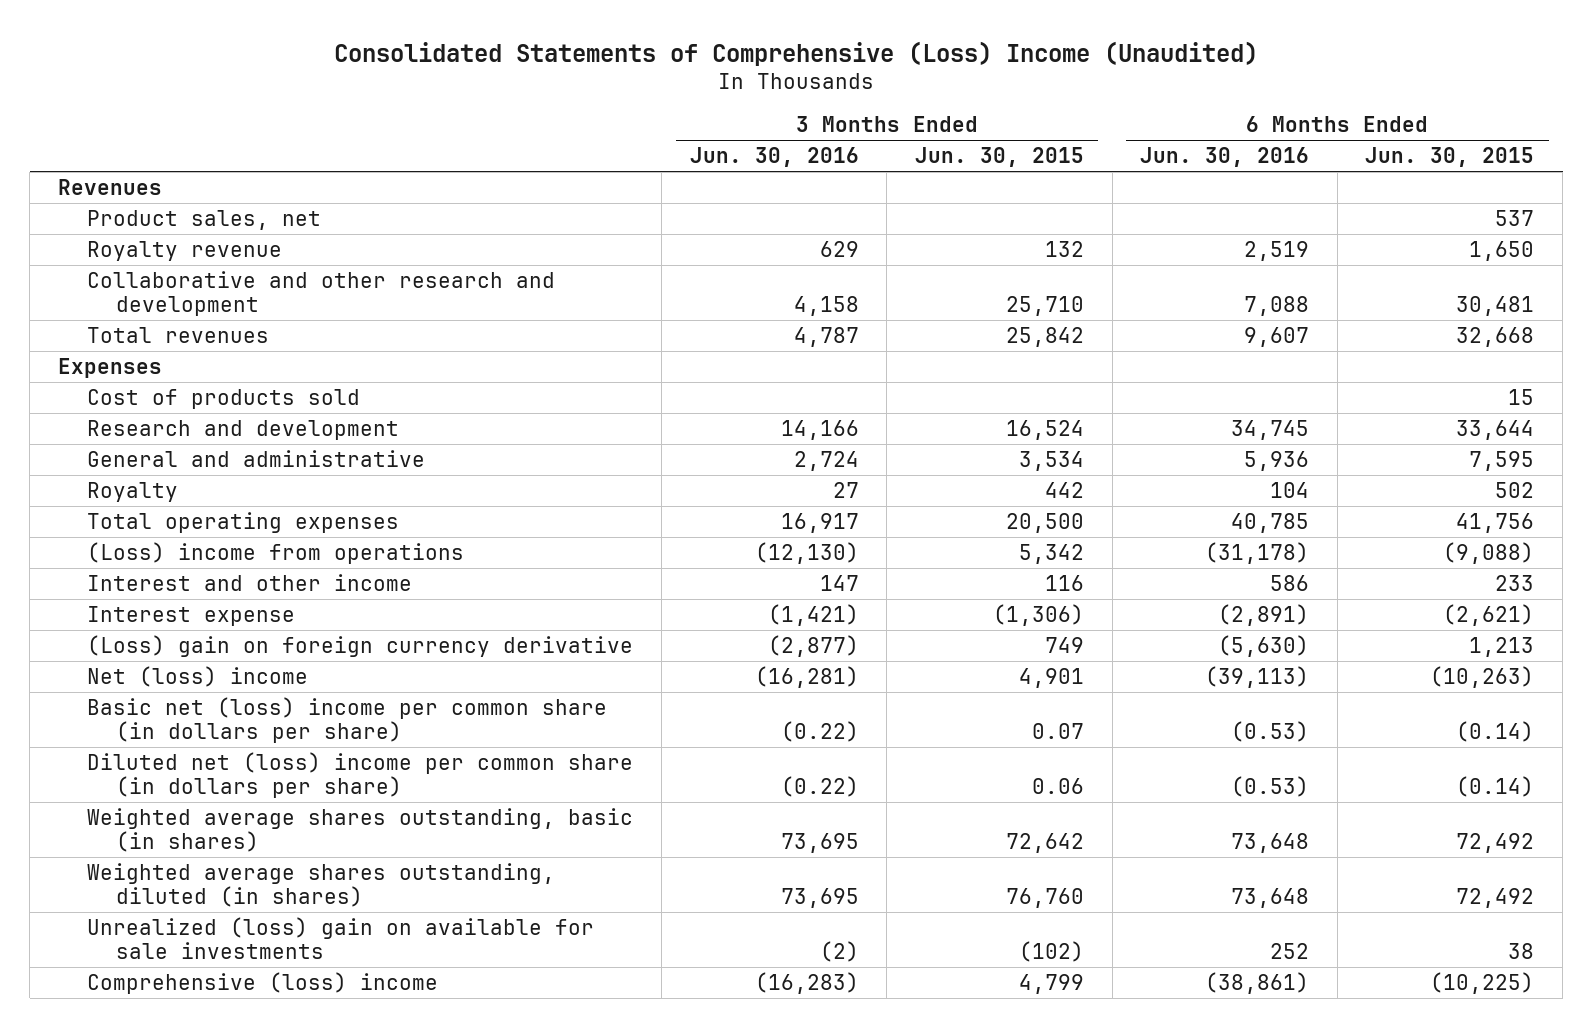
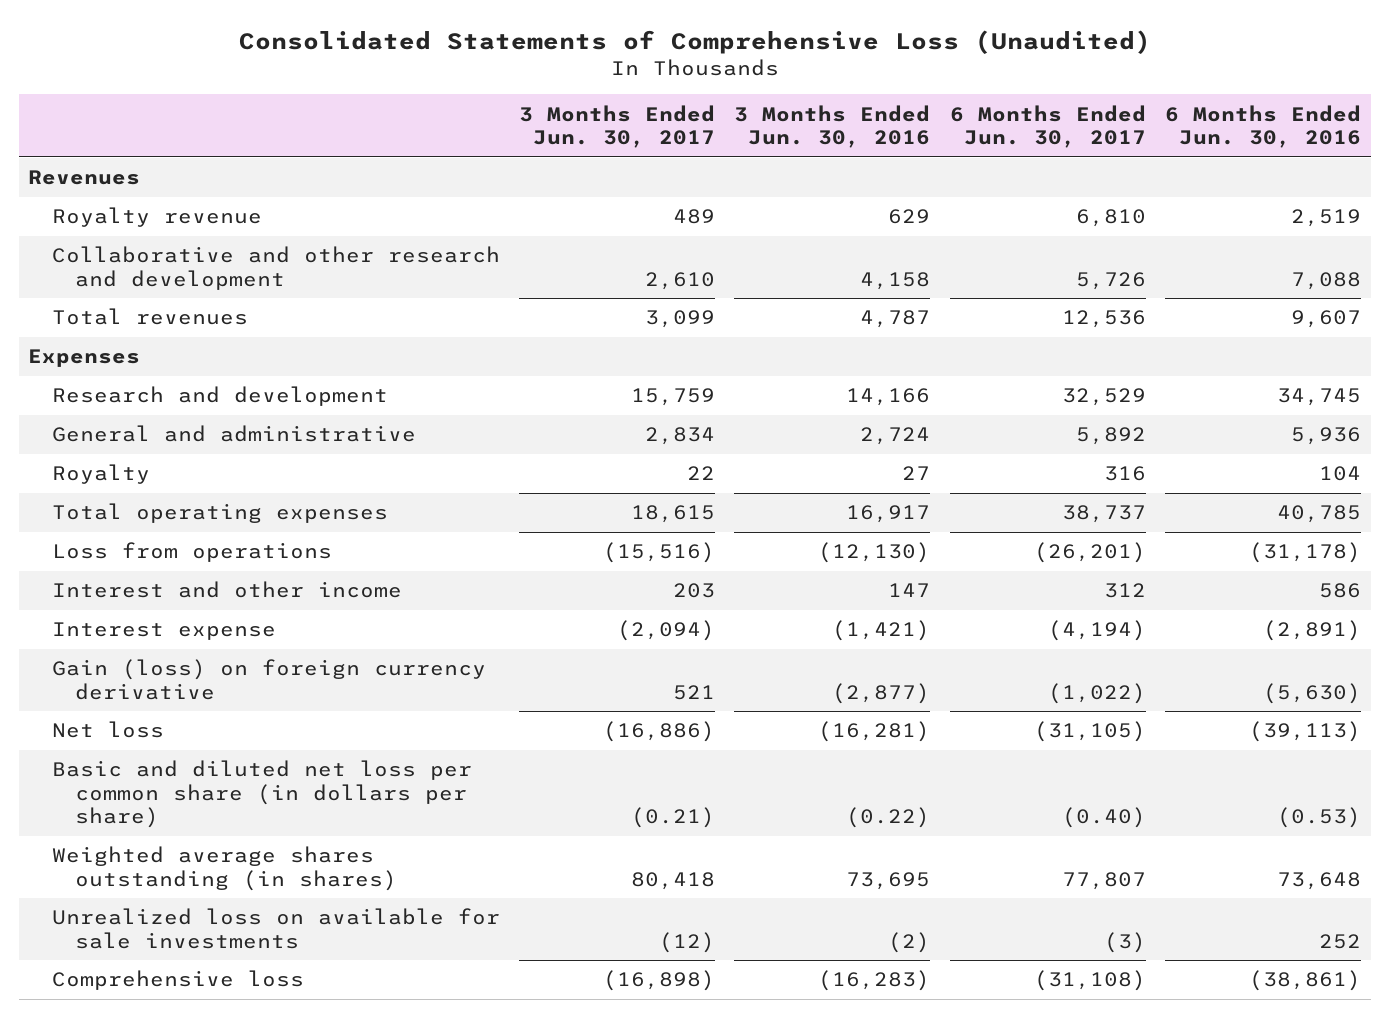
- Consolidated Statements of Comprehensive (Loss) Income (Unaudited)
+ Consolidated Statements of Comprehensive Loss (Unaudited)
- | 3 Months Ended Jun. 30, 2016 | 3 Months Ended Jun. 30, 2015 | 6 Months Ended Jun. 30, 2016 | 6 Months Ended Jun. 30, 2015
+ | 3 Months Ended Jun. 30, 2017 | 3 Months Ended Jun. 30, 2016 | 6 Months Ended Jun. 30, 2017 | 6 Months Ended Jun. 30, 2016
- Product sales, net | | | | 537
- Cost of products sold | | | | 15
- (Loss) income from operations | (12,130) | 5,342 | (31,178) | (9,088)
+ Loss from operations | (15,516) | (12,130) | (26,201) | (31,178)
- (Loss) gain on foreign currency derivative | (2,877) | 749 | (5,630) | 1,213
- Net (loss) income | (16,281) | 4,901 | (39,113) | (10,263)
- Basic net (loss) income per common share (in dollars per share) | (0.22) | 0.07 | (0.53) | (0.14)
- Diluted net (loss) income per common share (in dollars per share) | (0.22) | 0.06 | (0.53) | (0.14)
- Weighted average shares outstanding, basic (in shares) | 73,695 | 72,642 | 73,648 | 72,492
- Weighted average shares outstanding, diluted (in shares) | 73,695 | 76,760 | 73,648 | 72,492
- Unrealized (loss) gain on available for sale investments | (2) | (102) | 252 | 38
- Comprehensive (loss) income | (16,283) | 4,799 | (38,861) | (10,225)
+ Gain (loss) on foreign currency derivative | 521 | (2,877) | (1,022) | (5,630)
+ Net loss | (16,886) | (16,281) | (31,105) | (39,113)
+ Basic and diluted net loss per common share (in dollars per share) | (0.21) | (0.22) | (0.40) | (0.53)
+ Weighted average shares outstanding (in shares) | 80,418 | 73,695 | 77,807 | 73,648
+ Unrealized loss on available for sale investments | (12) | (2) | (3) | 252
+ Comprehensive loss | (16,898) | (16,283) | (31,108) | (38,861)

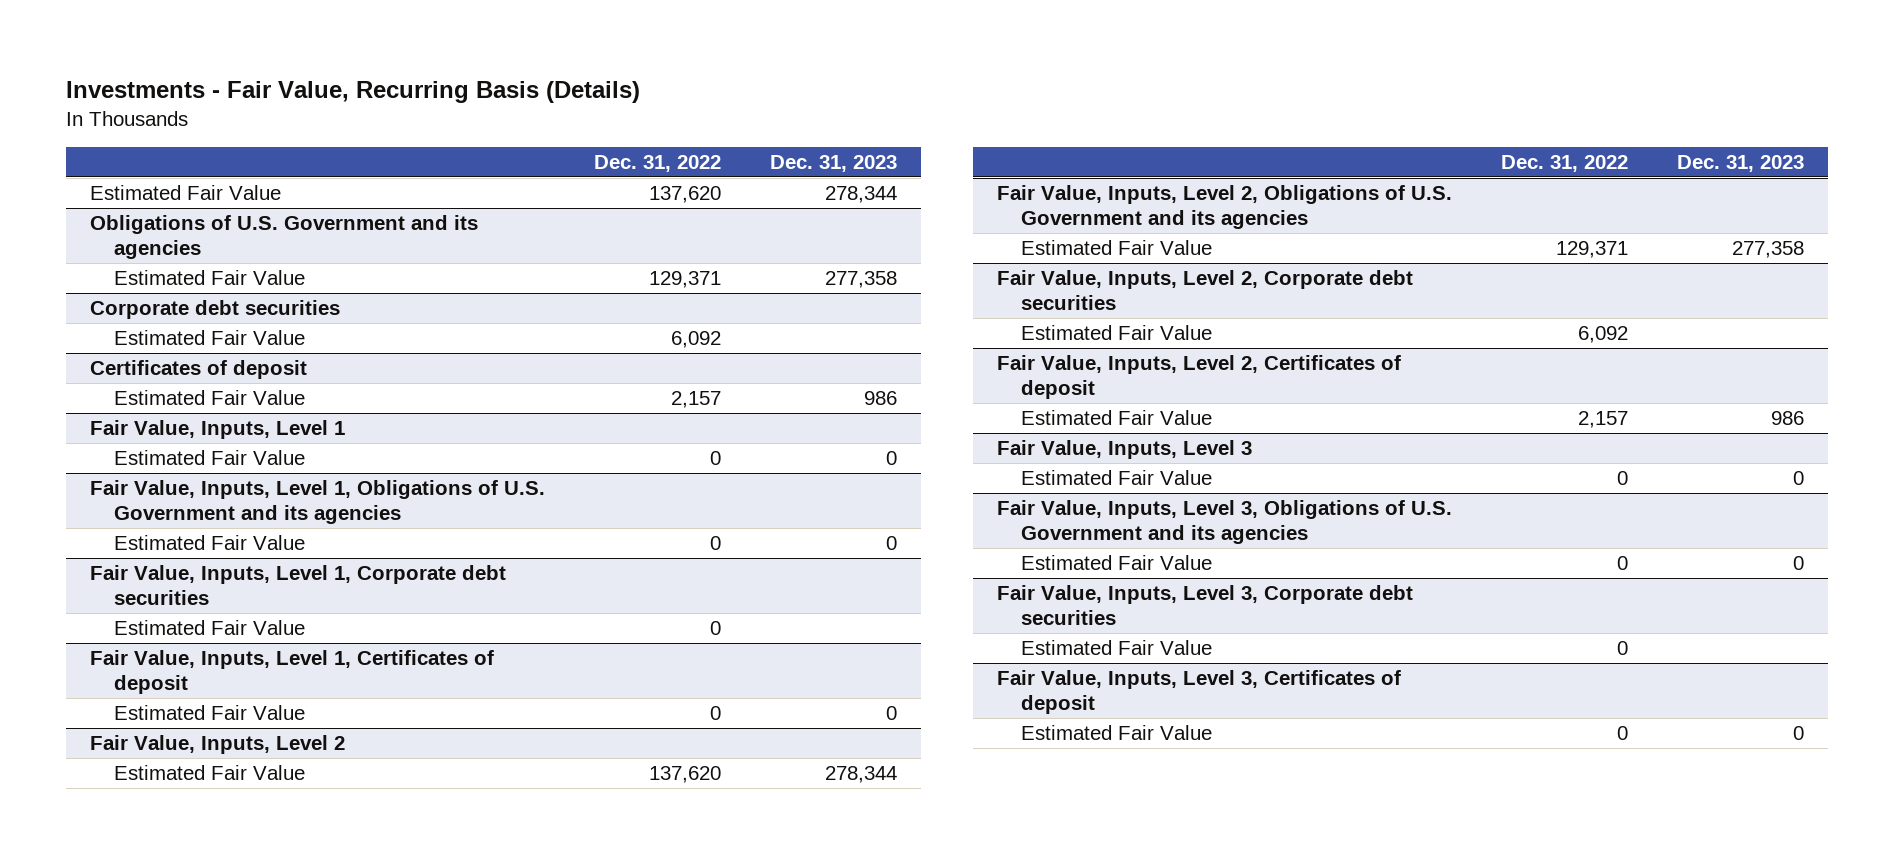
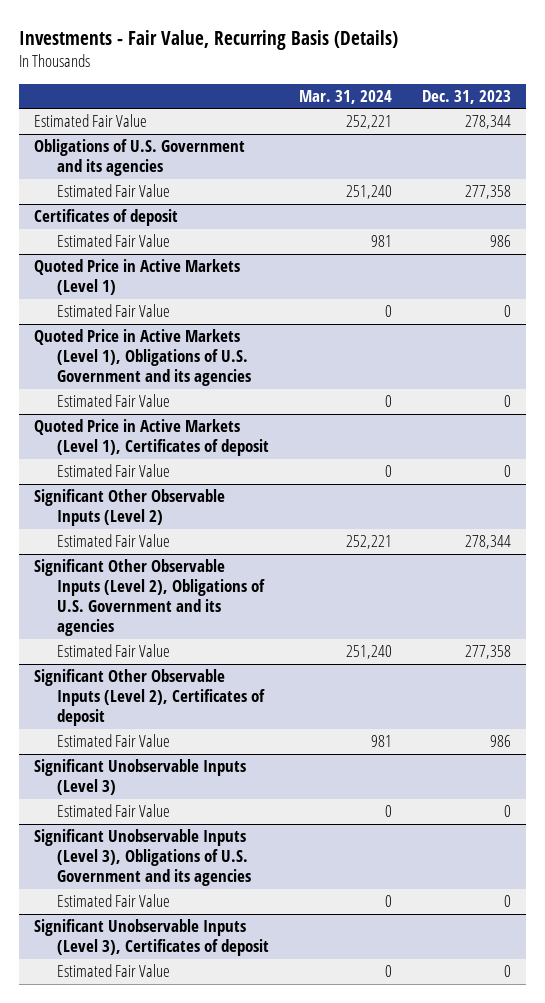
- | Dec. 31, 2022 | Dec. 31, 2023
+ | Mar. 31, 2024 | Dec. 31, 2023
- Corporate debt securities
- Estimated Fair Value | 6,092 |
- Fair Value, Inputs, Level 1
+ Quoted Price in Active Markets (Level 1)
- Fair Value, Inputs, Level 1, Obligations of U.S. Government and its agencies
+ Quoted Price in Active Markets (Level 1), Obligations of U.S. Government and its agencies
- Fair Value, Inputs, Level 1, Corporate debt securities
- Estimated Fair Value | 0 |
- Fair Value, Inputs, Level 1, Certificates of deposit
+ Quoted Price in Active Markets (Level 1), Certificates of deposit
- Fair Value, Inputs, Level 2
+ Significant Other Observable Inputs (Level 2)
- Fair Value, Inputs, Level 2, Obligations of U.S. Government and its agencies
+ Significant Other Observable Inputs (Level 2), Obligations of U.S. Government and its agencies
- Fair Value, Inputs, Level 2, Corporate debt securities
- Estimated Fair Value | 6,092 |
- Fair Value, Inputs, Level 2, Certificates of deposit
+ Significant Other Observable Inputs (Level 2), Certificates of deposit
- Fair Value, Inputs, Level 3
+ Significant Unobservable Inputs (Level 3)
- Fair Value, Inputs, Level 3, Obligations of U.S. Government and its agencies
+ Significant Unobservable Inputs (Level 3), Obligations of U.S. Government and its agencies
- Fair Value, Inputs, Level 3, Corporate debt securities
- Estimated Fair Value | 0 |
- Fair Value, Inputs, Level 3, Certificates of deposit
+ Significant Unobservable Inputs (Level 3), Certificates of deposit

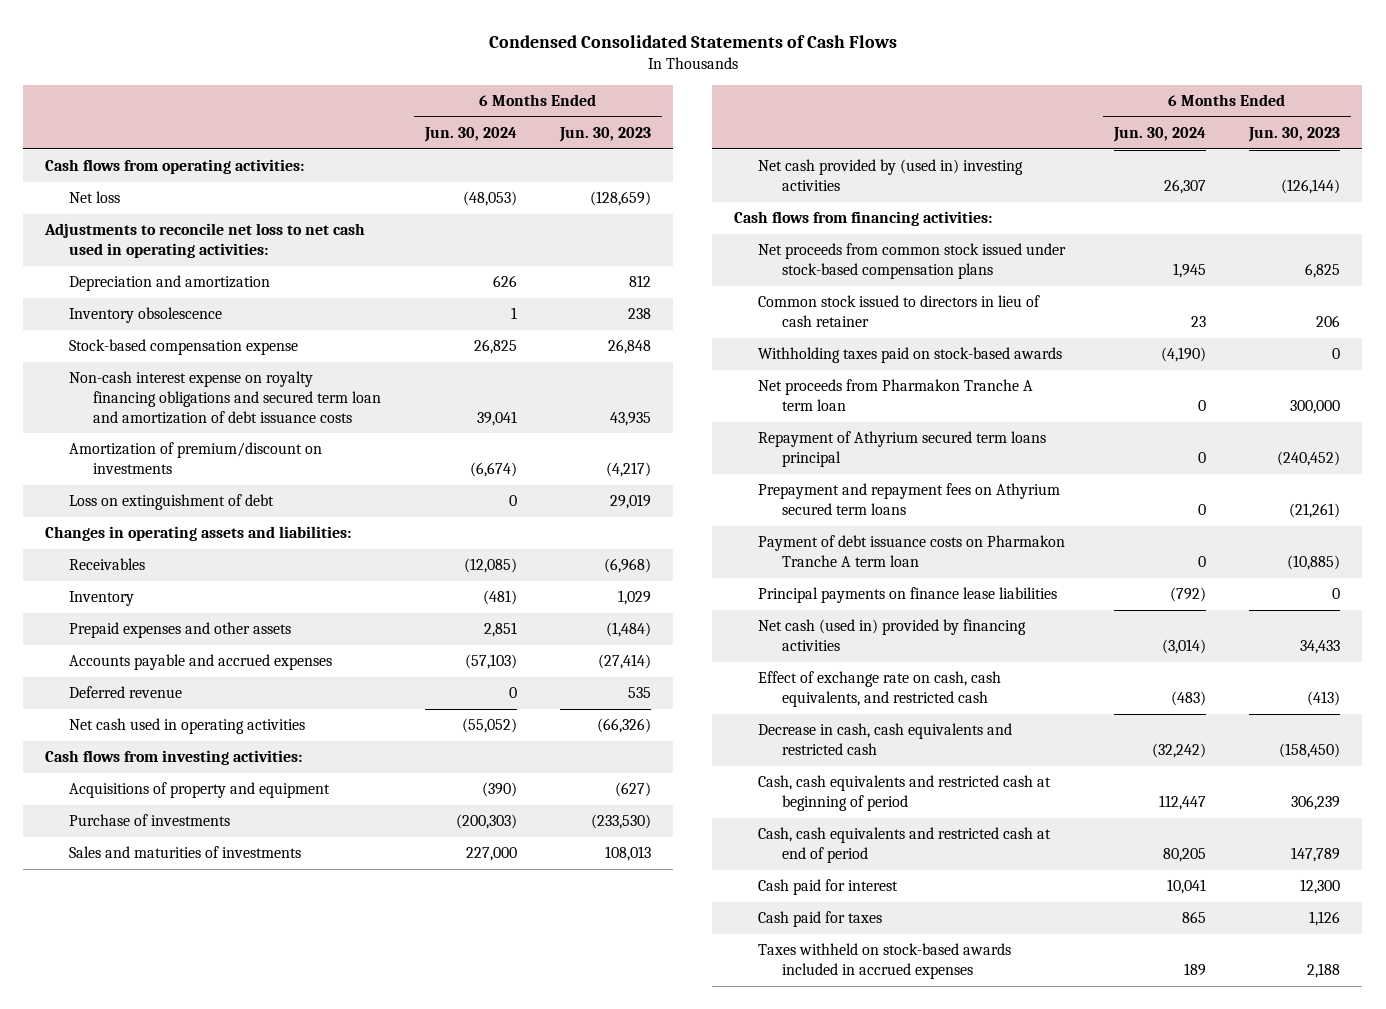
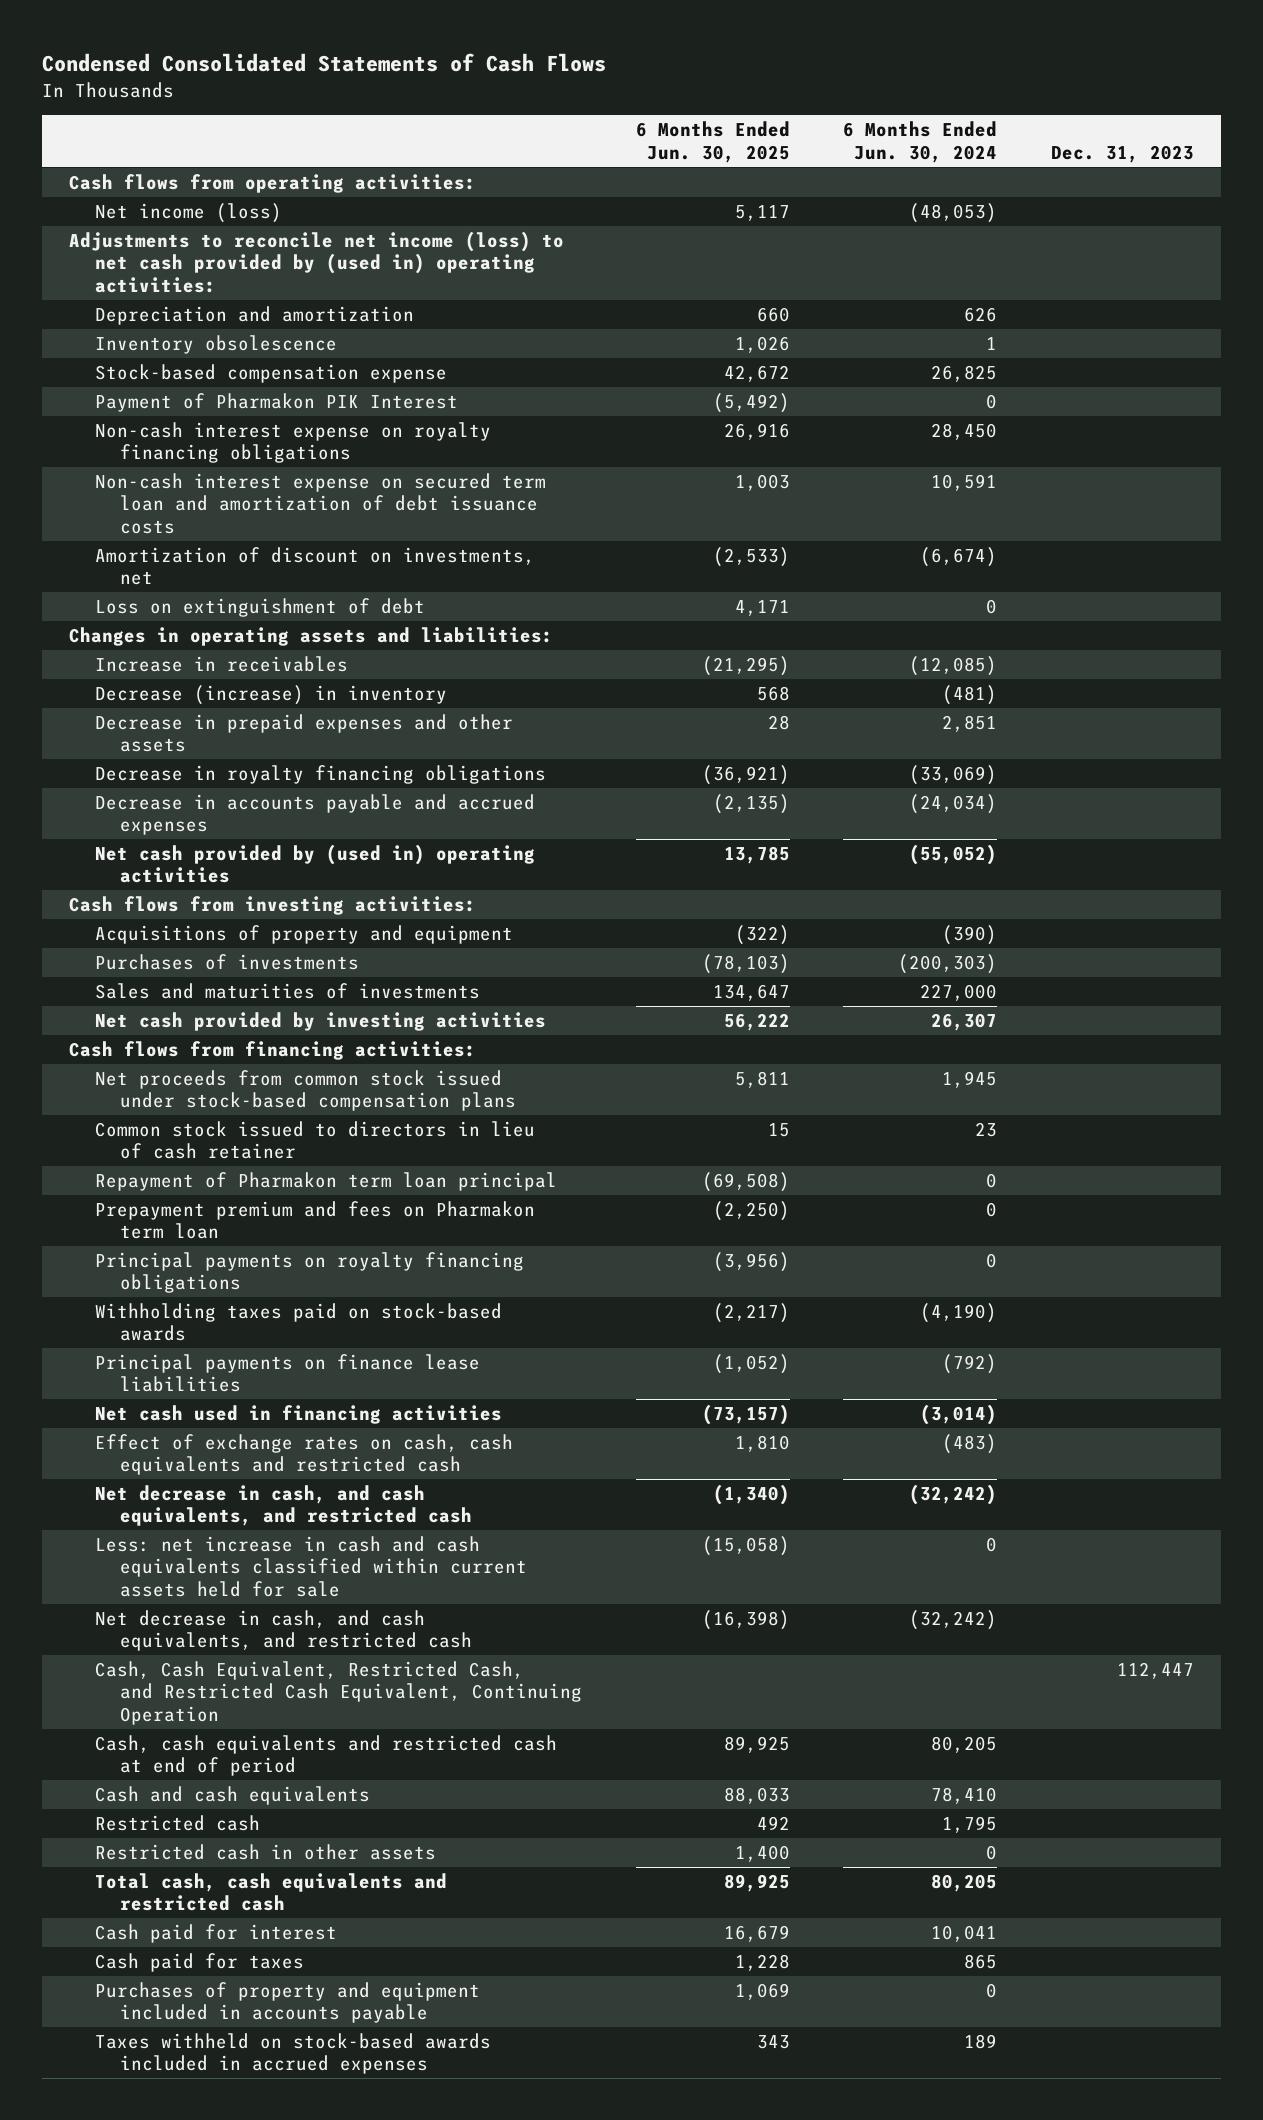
- | 6 Months Ended Jun. 30, 2024 | 6 Months Ended Jun. 30, 2023
+ | 6 Months Ended Jun. 30, 2025 | 6 Months Ended Jun. 30, 2024 | Dec. 31, 2023
- Net loss | (48,053) | (128,659)
- Adjustments to reconcile net loss to net cash used in operating activities:
+ Net income (loss) | 5,117 | (48,053) |
+ Adjustments to reconcile net income (loss) to net cash provided by (used in) operating activities:
- Non-cash interest expense on royalty financing obligations and secured term loan and amortization of debt issuance costs | 39,041 | 43,935
- Amortization of premium/discount on investments | (6,674) | (4,217)
+ Payment of Pharmakon PIK Interest | (5,492) | 0 |
+ Non-cash interest expense on royalty financing obligations | 26,916 | 28,450 |
+ Non-cash interest expense on secured term loan and amortization of debt issuance costs | 1,003 | 10,591 |
+ Amortization of discount on investments, net | (2,533) | (6,674) |
- Receivables | (12,085) | (6,968)
- Inventory | (481) | 1,029
- Prepaid expenses and other assets | 2,851 | (1,484)
- Accounts payable and accrued expenses | (57,103) | (27,414)
- Deferred revenue | 0 | 535
- Net cash used in operating activities | (55,052) | (66,326)
+ Increase in receivables | (21,295) | (12,085) |
+ Decrease (increase) in inventory | 568 | (481) |
+ Decrease in prepaid expenses and other assets | 28 | 2,851 |
+ Decrease in royalty financing obligations | (36,921) | (33,069) |
+ Decrease in accounts payable and accrued expenses | (2,135) | (24,034) |
+ Net cash provided by (used in) operating activities | 13,785 | (55,052) |
- Purchase of investments | (200,303) | (233,530)
+ Purchases of investments | (78,103) | (200,303) |
- Net cash provided by (used in) investing activities | 26,307 | (126,144)
+ Net cash provided by investing activities | 56,222 | 26,307 |
+ Repayment of Pharmakon term loan principal | (69,508) | 0 |
+ Prepayment premium and fees on Pharmakon term loan | (2,250) | 0 |
+ Principal payments on royalty financing obligations | (3,956) | 0 |
- Net proceeds from Pharmakon Tranche A term loan | 0 | 300,000
- Repayment of Athyrium secured term loans principal | 0 | (240,452)
- Prepayment and repayment fees on Athyrium secured term loans | 0 | (21,261)
- Payment of debt issuance costs on Pharmakon Tranche A term loan | 0 | (10,885)
- Net cash (used in) provided by financing activities | (3,014) | 34,433
- Effect of exchange rate on cash, cash equivalents, and restricted cash | (483) | (413)
- Decrease in cash, cash equivalents and restricted cash | (32,242) | (158,450)
- Cash, cash equivalents and restricted cash at beginning of period | 112,447 | 306,239
+ Net cash used in financing activities | (73,157) | (3,014) |
+ Effect of exchange rates on cash, cash equivalents and restricted cash | 1,810 | (483) |
+ Net decrease in cash, and cash equivalents, and restricted cash | (1,340) | (32,242) |
+ Less: net increase in cash and cash equivalents classified within current assets held for sale | (15,058) | 0 |
+ Net decrease in cash, and cash equivalents, and restricted cash | (16,398) | (32,242) |
+ Cash, Cash Equivalent, Restricted Cash, and Restricted Cash Equivalent, Continuing Operation | | | 112,447
+ Cash and cash equivalents | 88,033 | 78,410 |
+ Restricted cash | 492 | 1,795 |
+ Restricted cash in other assets | 1,400 | 0 |
+ Total cash, cash equivalents and restricted cash | 89,925 | 80,205 |
+ Purchases of property and equipment included in accounts payable | 1,069 | 0 |

